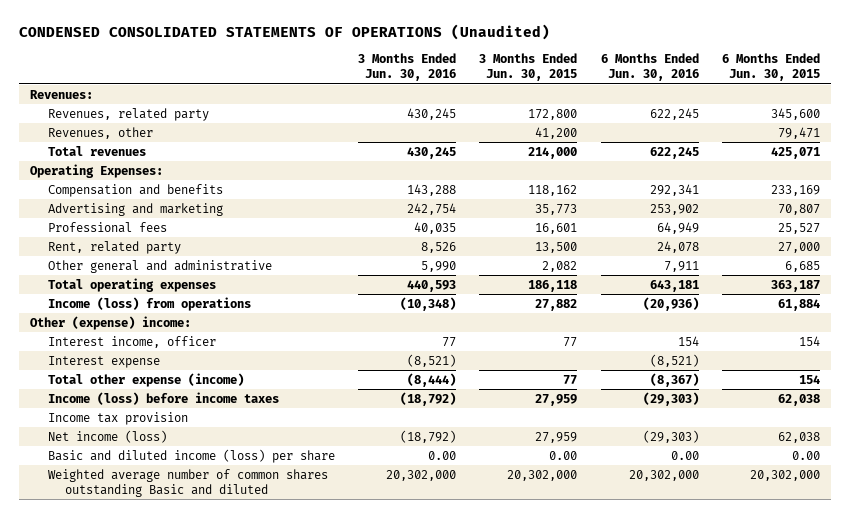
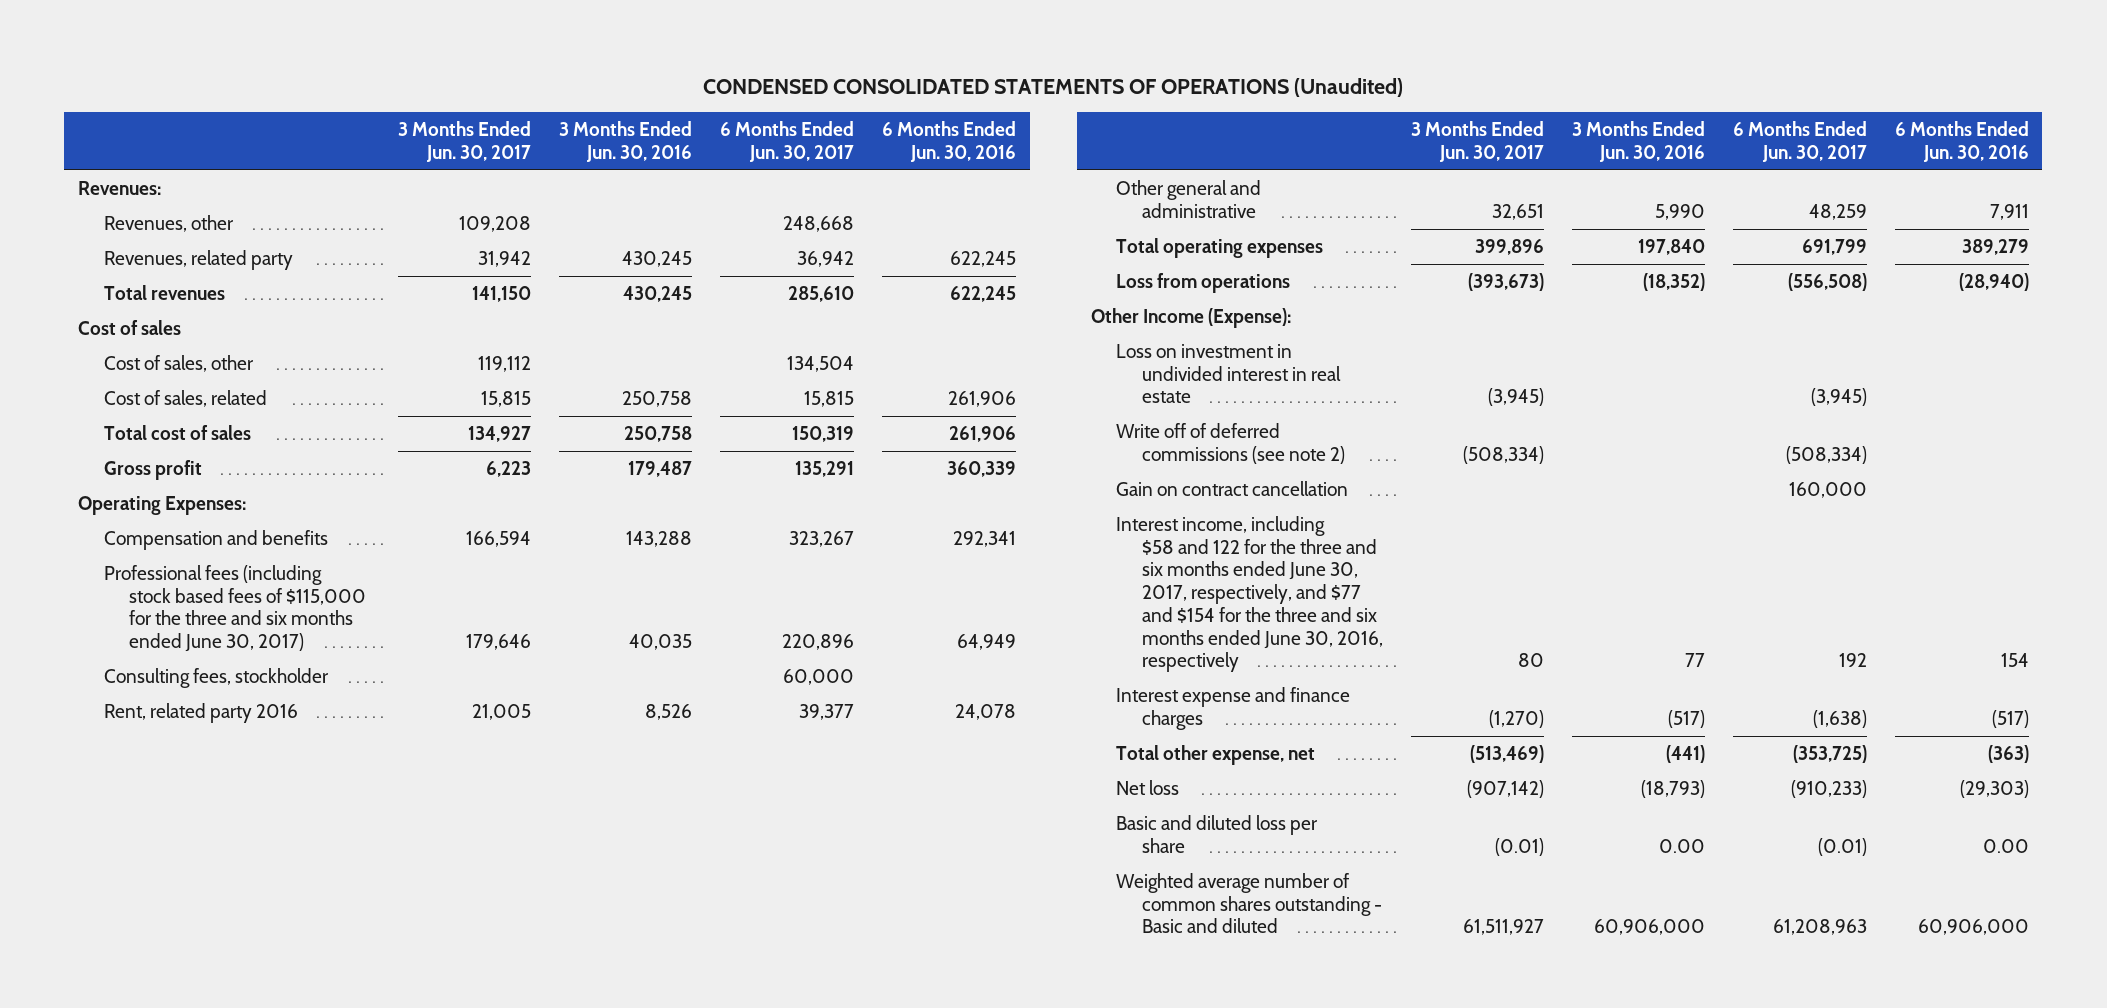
- | 3 Months Ended Jun. 30, 2016 | 3 Months Ended Jun. 30, 2015 | 6 Months Ended Jun. 30, 2016 | 6 Months Ended Jun. 30, 2015
+ | 3 Months Ended Jun. 30, 2017 | 3 Months Ended Jun. 30, 2016 | 6 Months Ended Jun. 30, 2017 | 6 Months Ended Jun. 30, 2016
moved down: Revenues, related party | 31,942 | 430,245 | 36,942 | 622,245
+ Cost of sales
+ Cost of sales, other | 119,112 | | 134,504 |
+ Cost of sales, related | 15,815 | 250,758 | 15,815 | 261,906
+ Total cost of sales | 134,927 | 250,758 | 150,319 | 261,906
+ Gross profit | 6,223 | 179,487 | 135,291 | 360,339
- Advertising and marketing | 242,754 | 35,773 | 253,902 | 70,807
- Professional fees | 40,035 | 16,601 | 64,949 | 25,527
- Rent, related party | 8,526 | 13,500 | 24,078 | 27,000
+ Professional fees (including stock based fees of $115,000 for the three and six months ended June 30, 2017) | 179,646 | 40,035 | 220,896 | 64,949
+ Consulting fees, stockholder | | | 60,000 |
+ Rent, related party 2016 | 21,005 | 8,526 | 39,377 | 24,078
- Total operating expenses | 440,593 | 186,118 | 643,181 | 363,187
- Income (loss) from operations | (10,348) | 27,882 | (20,936) | 61,884
- Other (expense) income:
- Interest income, officer | 77 | 77 | 154 | 154
- Interest expense | (8,521) | | (8,521) |
- Total other expense (income) | (8,444) | 77 | (8,367) | 154
- Income (loss) before income taxes | (18,792) | 27,959 | (29,303) | 62,038
- Income tax provision
- Net income (loss) | (18,792) | 27,959 | (29,303) | 62,038
- Basic and diluted income (loss) per share | 0.00 | 0.00 | 0.00 | 0.00
- Weighted average number of common shares outstanding Basic and diluted | 20,302,000 | 20,302,000 | 20,302,000 | 20,302,000
+ Total operating expenses | 399,896 | 197,840 | 691,799 | 389,279
+ Loss from operations | (393,673) | (18,352) | (556,508) | (28,940)
+ Other Income (Expense):
+ Loss on investment in undivided interest in real estate | (3,945) | | (3,945) |
+ Write off of deferred commissions (see note 2) | (508,334) | | (508,334) |
+ Gain on contract cancellation | | | 160,000 |
+ Interest income, including $58 and 122 for the three and six months ended June 30, 2017, respectively, and $77 and $154 for the three and six months ended June 30, 2016, respectively | 80 | 77 | 192 | 154
+ Interest expense and finance charges | (1,270) | (517) | (1,638) | (517)
+ Total other expense, net | (513,469) | (441) | (353,725) | (363)
+ Net loss | (907,142) | (18,793) | (910,233) | (29,303)
+ Basic and diluted loss per share | (0.01) | 0.00 | (0.01) | 0.00
+ Weighted average number of common shares outstanding - Basic and diluted | 61,511,927 | 60,906,000 | 61,208,963 | 60,906,000

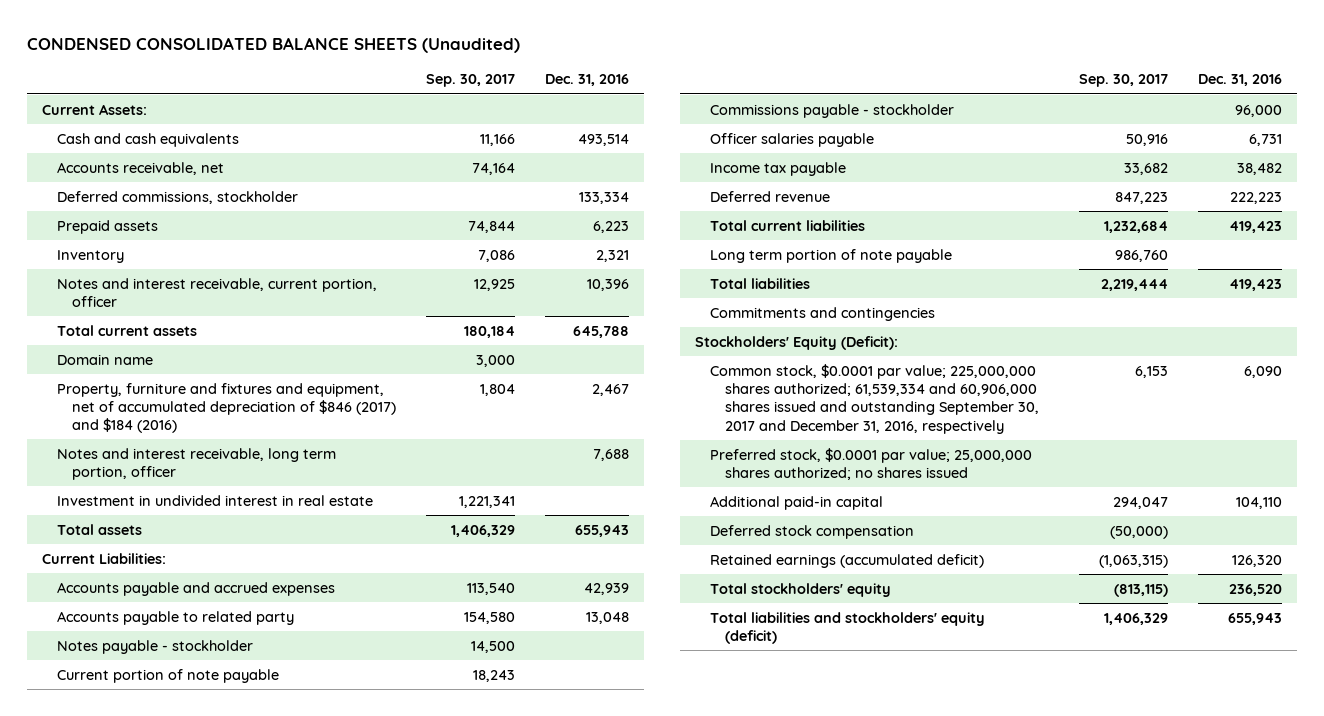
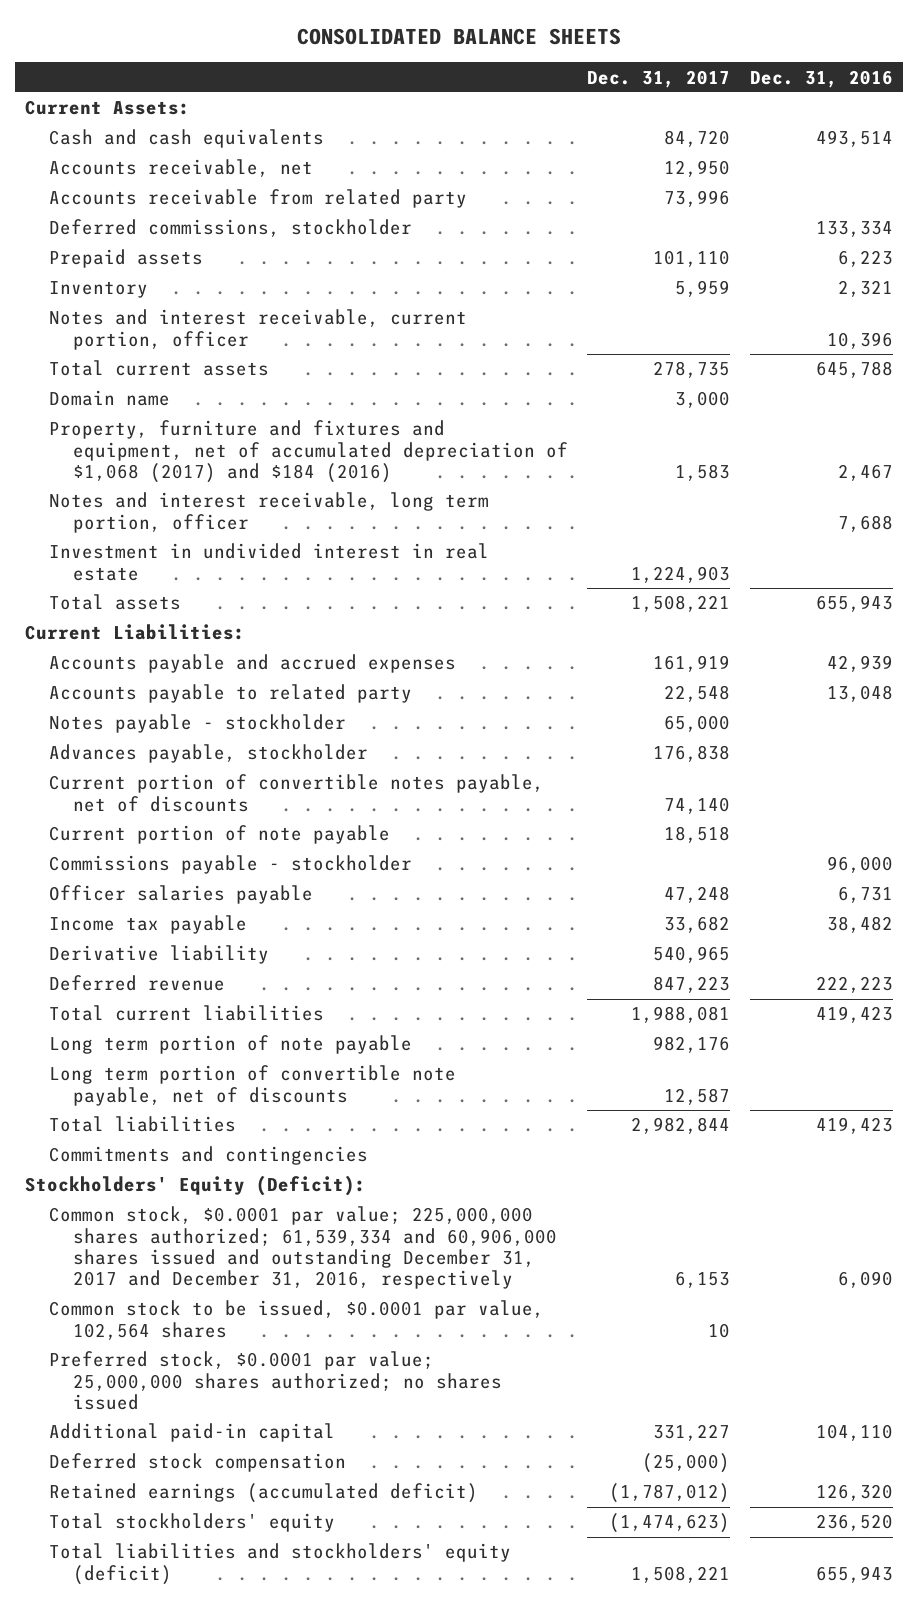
- CONDENSED CONSOLIDATED BALANCE SHEETS (Unaudited)
+ CONSOLIDATED BALANCE SHEETS
- | Sep. 30, 2017 | Dec. 31, 2016
+ | Dec. 31, 2017 | Dec. 31, 2016
+ Accounts receivable from related party | 73,996 |
- Property, furniture and fixtures and equipment, net of accumulated depreciation of $846 (2017) and $184 (2016) | 1,804 | 2,467
+ Property, furniture and fixtures and equipment, net of accumulated depreciation of $1,068 (2017) and $184 (2016) | 1,583 | 2,467
+ Advances payable, stockholder | 176,838 |
+ Current portion of convertible notes payable, net of discounts | 74,140 |
+ Derivative liability | 540,965 |
+ Long term portion of convertible note payable, net of discounts | 12,587 |
- Common stock, $0.0001 par value; 225,000,000 shares authorized; 61,539,334 and 60,906,000 shares issued and outstanding September 30, 2017 and December 31, 2016, respectively | 6,153 | 6,090
+ Common stock, $0.0001 par value; 225,000,000 shares authorized; 61,539,334 and 60,906,000 shares issued and outstanding December 31, 2017 and December 31, 2016, respectively | 6,153 | 6,090
+ Common stock to be issued, $0.0001 par value, 102,564 shares | 10 |

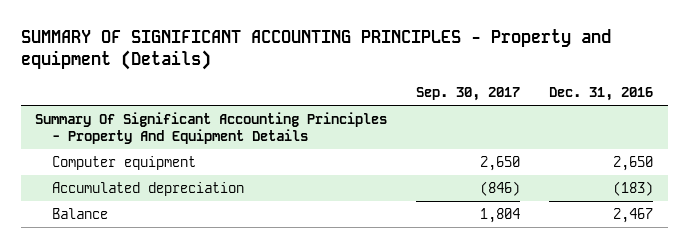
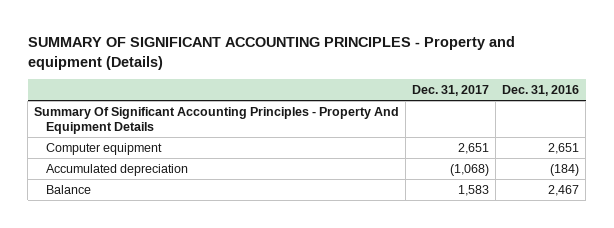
- | Sep. 30, 2017 | Dec. 31, 2016
+ | Dec. 31, 2017 | Dec. 31, 2016
- Computer equipment | 2,650 | 2,650
- Accumulated depreciation | (846) | (183)
+ Computer equipment | 2,651 | 2,651
+ Accumulated depreciation | (1,068) | (184)

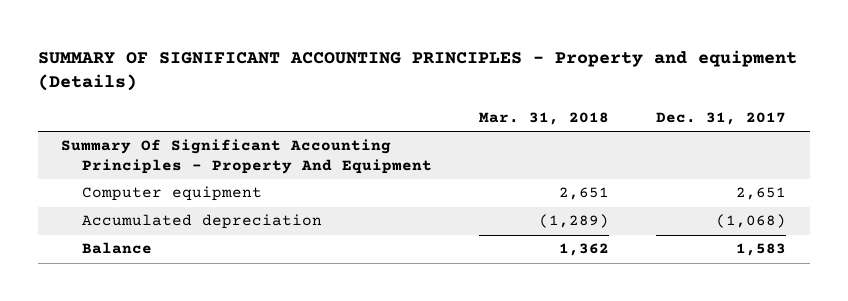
- | Dec. 31, 2017 | Dec. 31, 2016
+ | Mar. 31, 2018 | Dec. 31, 2017
- Summary Of Significant Accounting Principles - Property And Equipment Details
+ Summary Of Significant Accounting Principles - Property And Equipment

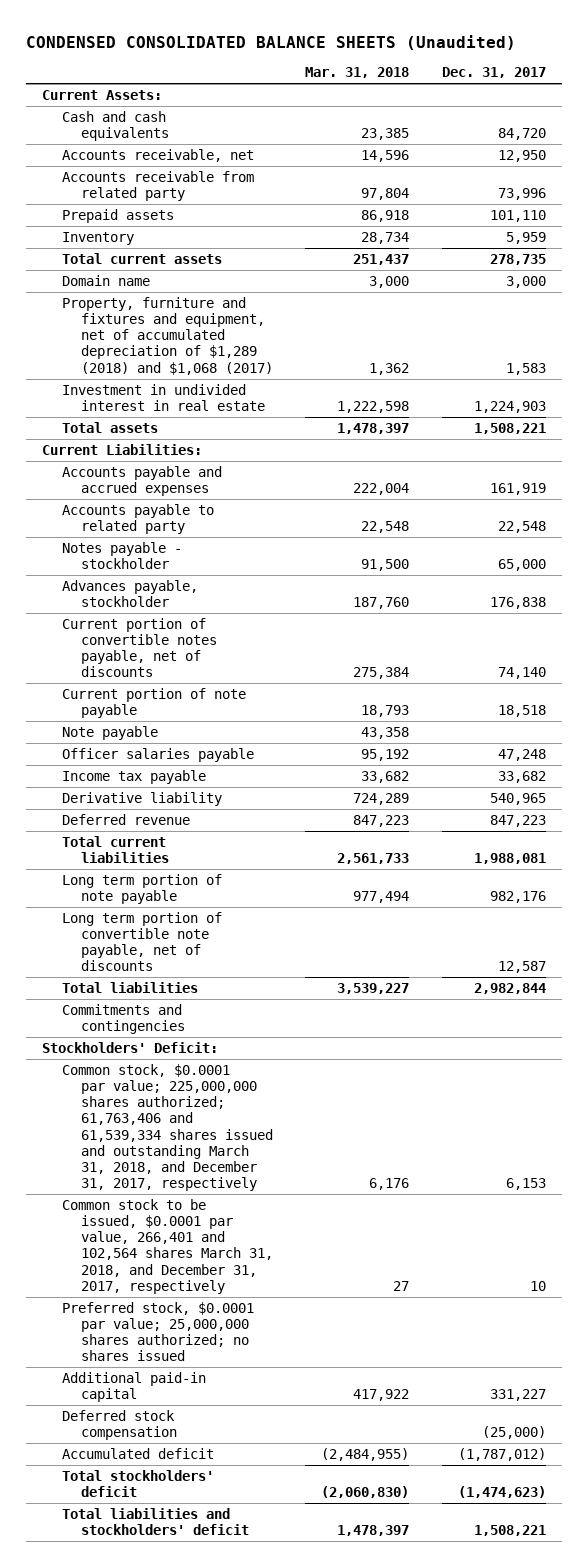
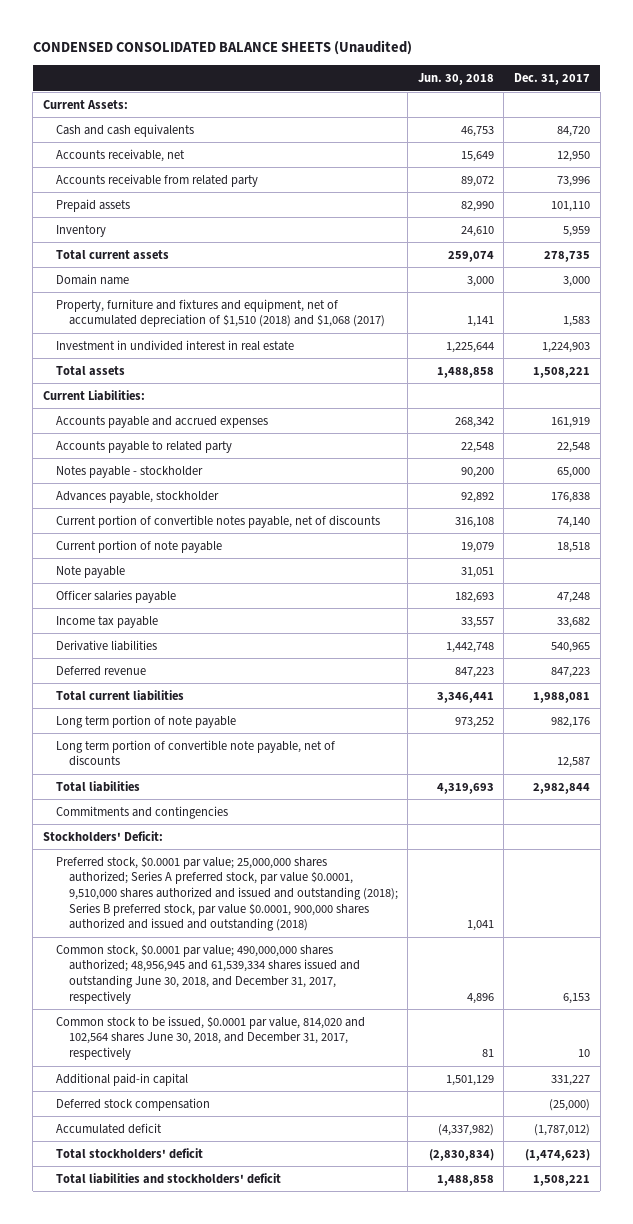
- | Mar. 31, 2018 | Dec. 31, 2017
+ | Jun. 30, 2018 | Dec. 31, 2017
- Property, furniture and fixtures and equipment, net of accumulated depreciation of $1,289 (2018) and $1,068 (2017) | 1,362 | 1,583
+ Property, furniture and fixtures and equipment, net of accumulated depreciation of $1,510 (2018) and $1,068 (2017) | 1,141 | 1,583
- Derivative liability | 724,289 | 540,965
+ Derivative liabilities | 1,442,748 | 540,965
- Common stock, $0.0001 par value; 225,000,000 shares authorized; 61,763,406 and 61,539,334 shares issued and outstanding March 31, 2018, and December 31, 2017, respectively | 6,176 | 6,153
- Common stock to be issued, $0.0001 par value, 266,401 and 102,564 shares March 31, 2018, and December 31, 2017, respectively | 27 | 10
- Preferred stock, $0.0001 par value; 25,000,000 shares authorized; no shares issued
+ Preferred stock, $0.0001 par value; 25,000,000 shares authorized; Series A preferred stock, par value $0.0001, 9,510,000 shares authorized and issued and outstanding (2018); Series B preferred stock, par value $0.0001, 900,000 shares authorized and issued and outstanding (2018) | 1,041 |
+ Common stock, $0.0001 par value; 490,000,000 shares authorized; 48,956,945 and 61,539,334 shares issued and outstanding June 30, 2018, and December 31, 2017, respectively | 4,896 | 6,153
+ Common stock to be issued, $0.0001 par value, 814,020 and 102,564 shares June 30, 2018, and December 31, 2017, respectively | 81 | 10

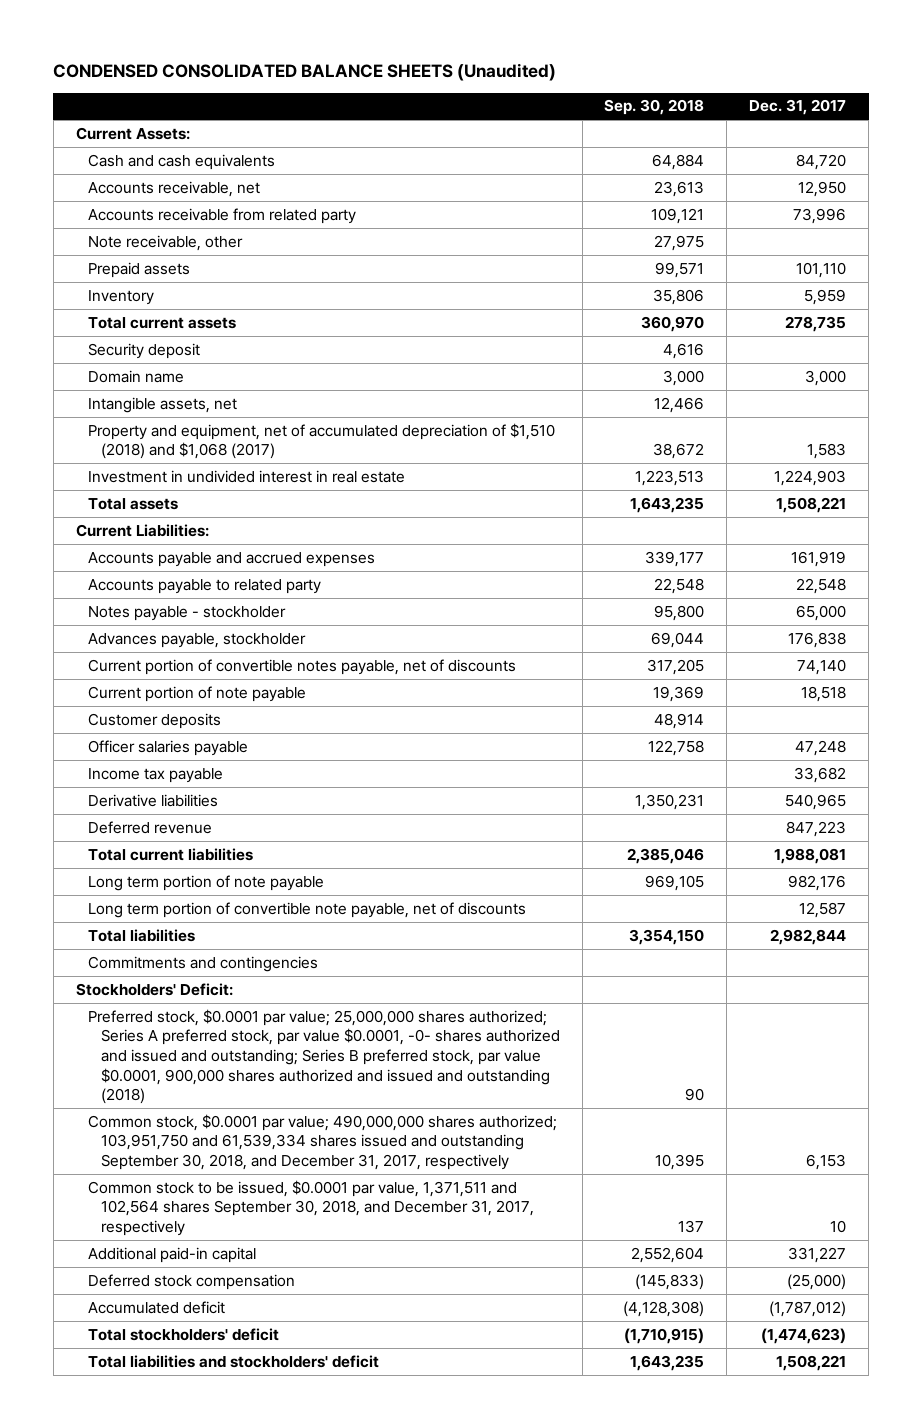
- | Jun. 30, 2018 | Dec. 31, 2017
+ | Sep. 30, 2018 | Dec. 31, 2017
+ Note receivable, other | 27,975 |
+ Security deposit | 4,616 |
- Property, furniture and fixtures and equipment, net of accumulated depreciation of $1,510 (2018) and $1,068 (2017) | 1,141 | 1,583
+ Intangible assets, net | 12,466 |
+ Property and equipment, net of accumulated depreciation of $1,510 (2018) and $1,068 (2017) | 38,672 | 1,583
- Note payable | 31,051 |
+ Customer deposits | 48,914 |
- Preferred stock, $0.0001 par value; 25,000,000 shares authorized; Series A preferred stock, par value $0.0001, 9,510,000 shares authorized and issued and outstanding (2018); Series B preferred stock, par value $0.0001, 900,000 shares authorized and issued and outstanding (2018) | 1,041 |
- Common stock, $0.0001 par value; 490,000,000 shares authorized; 48,956,945 and 61,539,334 shares issued and outstanding June 30, 2018, and December 31, 2017, respectively | 4,896 | 6,153
- Common stock to be issued, $0.0001 par value, 814,020 and 102,564 shares June 30, 2018, and December 31, 2017, respectively | 81 | 10
+ Preferred stock, $0.0001 par value; 25,000,000 shares authorized; Series A preferred stock, par value $0.0001, -0- shares authorized and issued and outstanding; Series B preferred stock, par value $0.0001, 900,000 shares authorized and issued and outstanding (2018) | 90 |
+ Common stock, $0.0001 par value; 490,000,000 shares authorized; 103,951,750 and 61,539,334 shares issued and outstanding September 30, 2018, and December 31, 2017, respectively | 10,395 | 6,153
+ Common stock to be issued, $0.0001 par value, 1,371,511 and 102,564 shares September 30, 2018, and December 31, 2017, respectively | 137 | 10

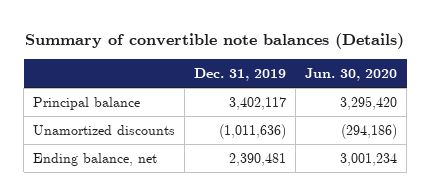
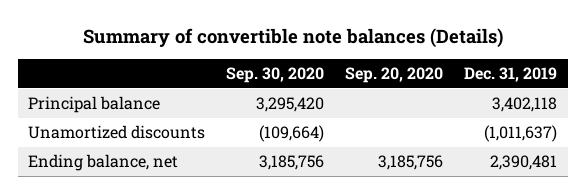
- | Dec. 31, 2019 | Jun. 30, 2020
+ | Sep. 30, 2020 | Sep. 20, 2020 | Dec. 31, 2019
- Principal balance | 3,402,117 | 3,295,420
- Unamortized discounts | (1,011,636) | (294,186)
+ Principal balance | 3,295,420 | | 3,402,118
+ Unamortized discounts | (109,664) | | (1,011,637)

